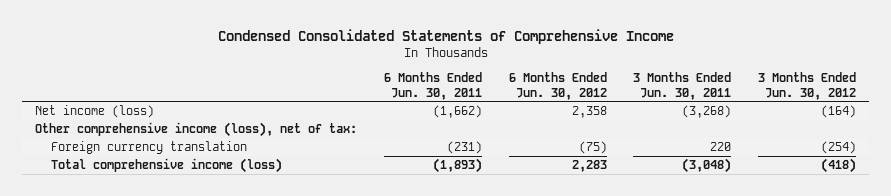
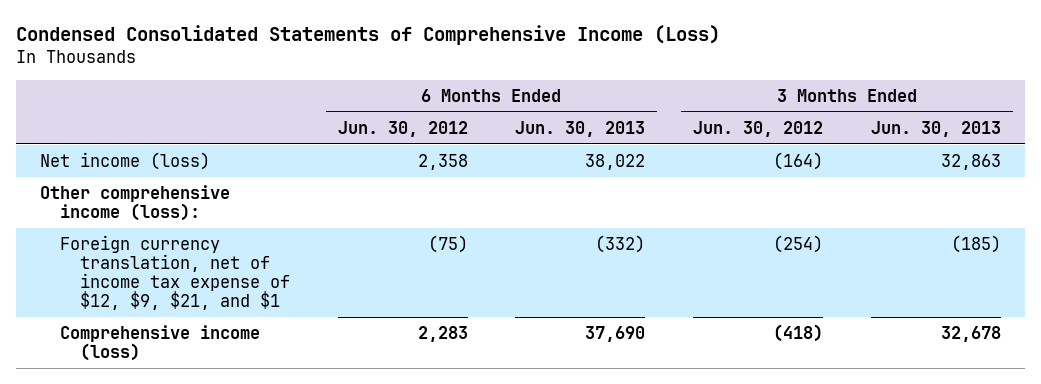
- Condensed Consolidated Statements of Comprehensive Income
+ Condensed Consolidated Statements of Comprehensive Income (Loss)
- | 6 Months Ended Jun. 30, 2011 | 6 Months Ended Jun. 30, 2012 | 3 Months Ended Jun. 30, 2011 | 3 Months Ended Jun. 30, 2012
+ | 6 Months Ended Jun. 30, 2012 | 6 Months Ended Jun. 30, 2013 | 3 Months Ended Jun. 30, 2012 | 3 Months Ended Jun. 30, 2013
- Other comprehensive income (loss), net of tax:
- Foreign currency translation | (231) | (75) | 220 | (254)
- Total comprehensive income (loss) | (1,893) | 2,283 | (3,048) | (418)
+ Other comprehensive income (loss):
+ Foreign currency translation, net of income tax expense of $12, $9, $21, and $1 | (75) | (332) | (254) | (185)
+ Comprehensive income (loss) | 2,283 | 37,690 | (418) | 32,678

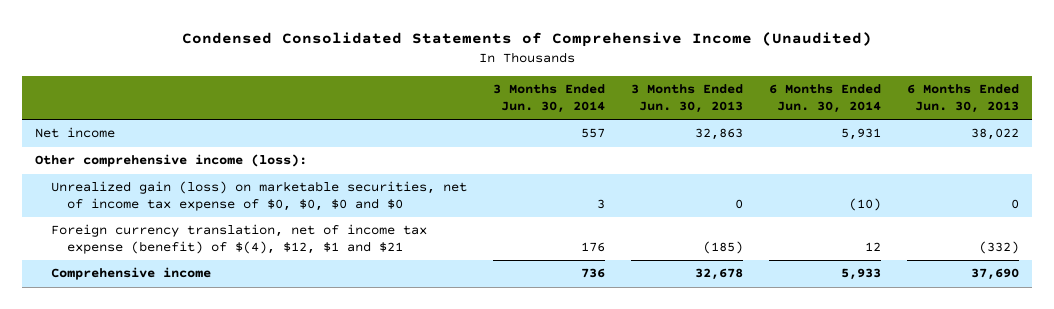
- Condensed Consolidated Statements of Comprehensive Income (Loss)
+ Condensed Consolidated Statements of Comprehensive Income (Unaudited)
- | 6 Months Ended Jun. 30, 2012 | 6 Months Ended Jun. 30, 2013 | 3 Months Ended Jun. 30, 2012 | 3 Months Ended Jun. 30, 2013
+ | 3 Months Ended Jun. 30, 2014 | 3 Months Ended Jun. 30, 2013 | 6 Months Ended Jun. 30, 2014 | 6 Months Ended Jun. 30, 2013
- Net income (loss) | 2,358 | 38,022 | (164) | 32,863
+ Net income | 557 | 32,863 | 5,931 | 38,022
- Foreign currency translation, net of income tax expense of $12, $9, $21, and $1 | (75) | (332) | (254) | (185)
- Comprehensive income (loss) | 2,283 | 37,690 | (418) | 32,678
+ Unrealized gain (loss) on marketable securities, net of income tax expense of $0, $0, $0 and $0 | 3 | 0 | (10) | 0
+ Foreign currency translation, net of income tax expense (benefit) of $(4), $12, $1 and $21 | 176 | (185) | 12 | (332)
+ Comprehensive income | 736 | 32,678 | 5,933 | 37,690

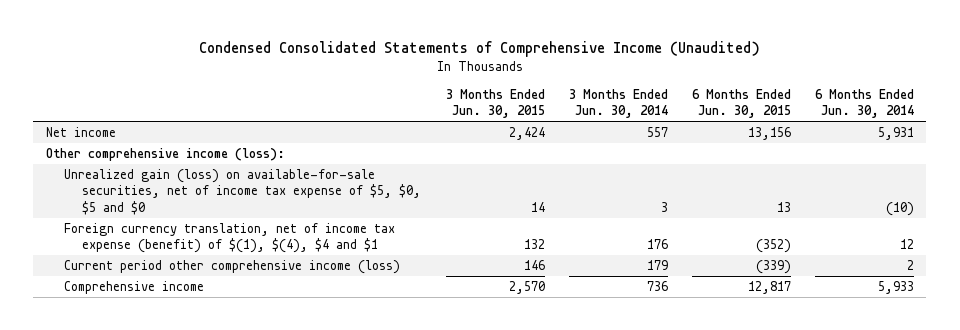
- | 3 Months Ended Jun. 30, 2014 | 3 Months Ended Jun. 30, 2013 | 6 Months Ended Jun. 30, 2014 | 6 Months Ended Jun. 30, 2013
+ | 3 Months Ended Jun. 30, 2015 | 3 Months Ended Jun. 30, 2014 | 6 Months Ended Jun. 30, 2015 | 6 Months Ended Jun. 30, 2014
- Unrealized gain (loss) on marketable securities, net of income tax expense of $0, $0, $0 and $0 | 3 | 0 | (10) | 0
- Foreign currency translation, net of income tax expense (benefit) of $(4), $12, $1 and $21 | 176 | (185) | 12 | (332)
+ Unrealized gain (loss) on available-for-sale securities, net of income tax expense of $5, $0, $5 and $0 | 14 | 3 | 13 | (10)
+ Foreign currency translation, net of income tax expense (benefit) of $(1), $(4), $4 and $1 | 132 | 176 | (352) | 12
+ Current period other comprehensive income (loss) | 146 | 179 | (339) | 2

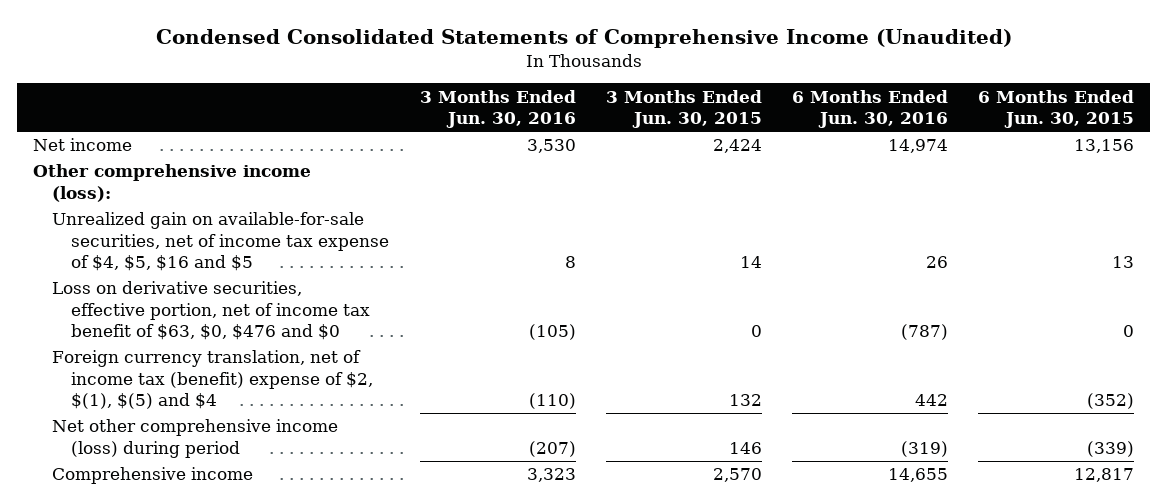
- | 3 Months Ended Jun. 30, 2015 | 3 Months Ended Jun. 30, 2014 | 6 Months Ended Jun. 30, 2015 | 6 Months Ended Jun. 30, 2014
+ | 3 Months Ended Jun. 30, 2016 | 3 Months Ended Jun. 30, 2015 | 6 Months Ended Jun. 30, 2016 | 6 Months Ended Jun. 30, 2015
- Unrealized gain (loss) on available-for-sale securities, net of income tax expense of $5, $0, $5 and $0 | 14 | 3 | 13 | (10)
- Foreign currency translation, net of income tax expense (benefit) of $(1), $(4), $4 and $1 | 132 | 176 | (352) | 12
- Current period other comprehensive income (loss) | 146 | 179 | (339) | 2
+ Unrealized gain on available-for-sale securities, net of income tax expense of $4, $5, $16 and $5 | 8 | 14 | 26 | 13
+ Loss on derivative securities, effective portion, net of income tax benefit of $63, $0, $476 and $0 | (105) | 0 | (787) | 0
+ Foreign currency translation, net of income tax (benefit) expense of $2, $(1), $(5) and $4 | (110) | 132 | 442 | (352)
+ Net other comprehensive income (loss) during period | (207) | 146 | (319) | (339)

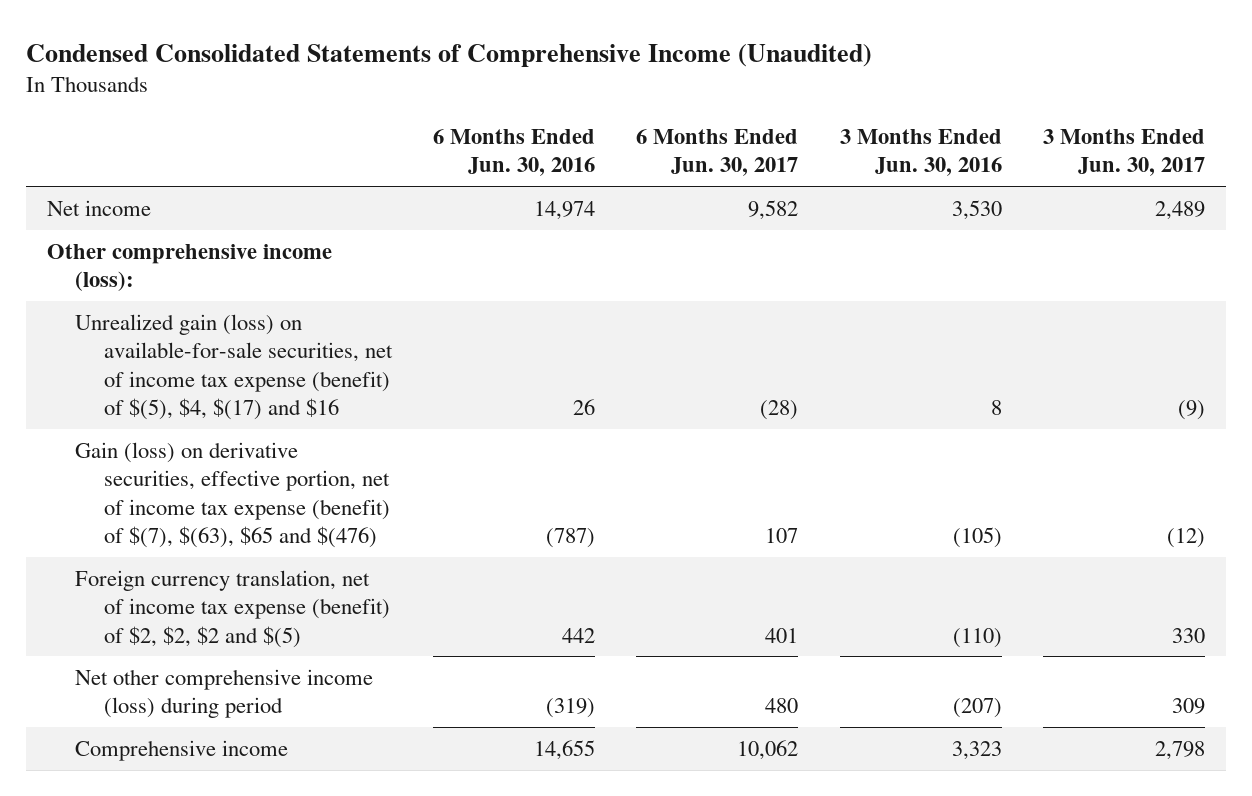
- | 3 Months Ended Jun. 30, 2016 | 3 Months Ended Jun. 30, 2015 | 6 Months Ended Jun. 30, 2016 | 6 Months Ended Jun. 30, 2015
+ | 6 Months Ended Jun. 30, 2016 | 6 Months Ended Jun. 30, 2017 | 3 Months Ended Jun. 30, 2016 | 3 Months Ended Jun. 30, 2017
- Unrealized gain on available-for-sale securities, net of income tax expense of $4, $5, $16 and $5 | 8 | 14 | 26 | 13
- Loss on derivative securities, effective portion, net of income tax benefit of $63, $0, $476 and $0 | (105) | 0 | (787) | 0
- Foreign currency translation, net of income tax (benefit) expense of $2, $(1), $(5) and $4 | (110) | 132 | 442 | (352)
+ Unrealized gain (loss) on available-for-sale securities, net of income tax expense (benefit) of $(5), $4, $(17) and $16 | 26 | (28) | 8 | (9)
+ Gain (loss) on derivative securities, effective portion, net of income tax expense (benefit) of $(7), $(63), $65 and $(476) | (787) | 107 | (105) | (12)
+ Foreign currency translation, net of income tax expense (benefit) of $2, $2, $2 and $(5) | 442 | 401 | (110) | 330

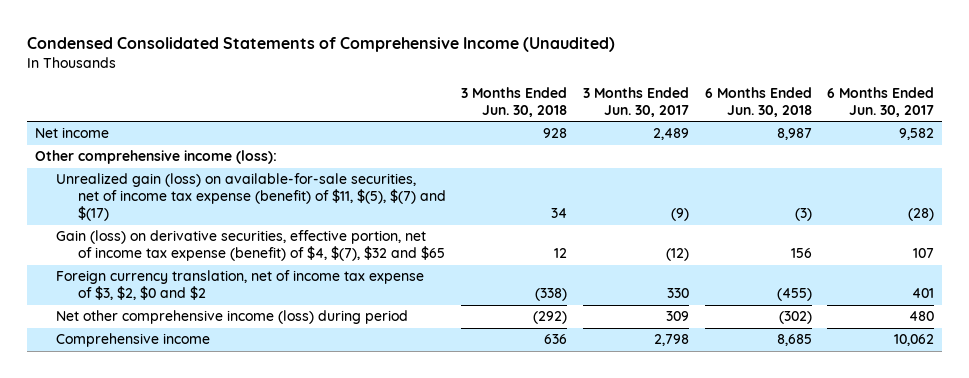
- | 6 Months Ended Jun. 30, 2016 | 6 Months Ended Jun. 30, 2017 | 3 Months Ended Jun. 30, 2016 | 3 Months Ended Jun. 30, 2017
+ | 3 Months Ended Jun. 30, 2018 | 3 Months Ended Jun. 30, 2017 | 6 Months Ended Jun. 30, 2018 | 6 Months Ended Jun. 30, 2017
- Unrealized gain (loss) on available-for-sale securities, net of income tax expense (benefit) of $(5), $4, $(17) and $16 | 26 | (28) | 8 | (9)
- Gain (loss) on derivative securities, effective portion, net of income tax expense (benefit) of $(7), $(63), $65 and $(476) | (787) | 107 | (105) | (12)
- Foreign currency translation, net of income tax expense (benefit) of $2, $2, $2 and $(5) | 442 | 401 | (110) | 330
+ Unrealized gain (loss) on available-for-sale securities, net of income tax expense (benefit) of $11, $(5), $(7) and $(17) | 34 | (9) | (3) | (28)
+ Gain (loss) on derivative securities, effective portion, net of income tax expense (benefit) of $4, $(7), $32 and $65 | 12 | (12) | 156 | 107
+ Foreign currency translation, net of income tax expense of $3, $2, $0 and $2 | (338) | 330 | (455) | 401

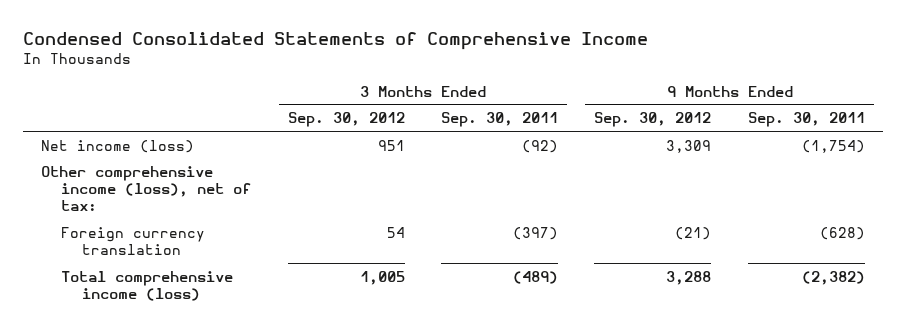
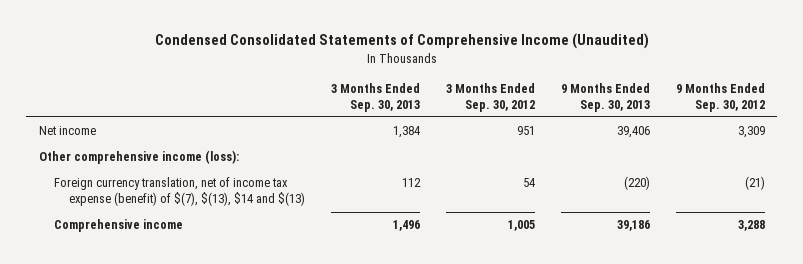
- Condensed Consolidated Statements of Comprehensive Income
+ Condensed Consolidated Statements of Comprehensive Income (Unaudited)
- | 3 Months Ended Sep. 30, 2012 | 3 Months Ended Sep. 30, 2011 | 9 Months Ended Sep. 30, 2012 | 9 Months Ended Sep. 30, 2011
+ | 3 Months Ended Sep. 30, 2013 | 3 Months Ended Sep. 30, 2012 | 9 Months Ended Sep. 30, 2013 | 9 Months Ended Sep. 30, 2012
- Net income (loss) | 951 | (92) | 3,309 | (1,754)
- Other comprehensive income (loss), net of tax:
- Foreign currency translation | 54 | (397) | (21) | (628)
- Total comprehensive income (loss) | 1,005 | (489) | 3,288 | (2,382)
+ Net income | 1,384 | 951 | 39,406 | 3,309
+ Other comprehensive income (loss):
+ Foreign currency translation, net of income tax expense (benefit) of $(7), $(13), $14 and $(13) | 112 | 54 | (220) | (21)
+ Comprehensive income | 1,496 | 1,005 | 39,186 | 3,288

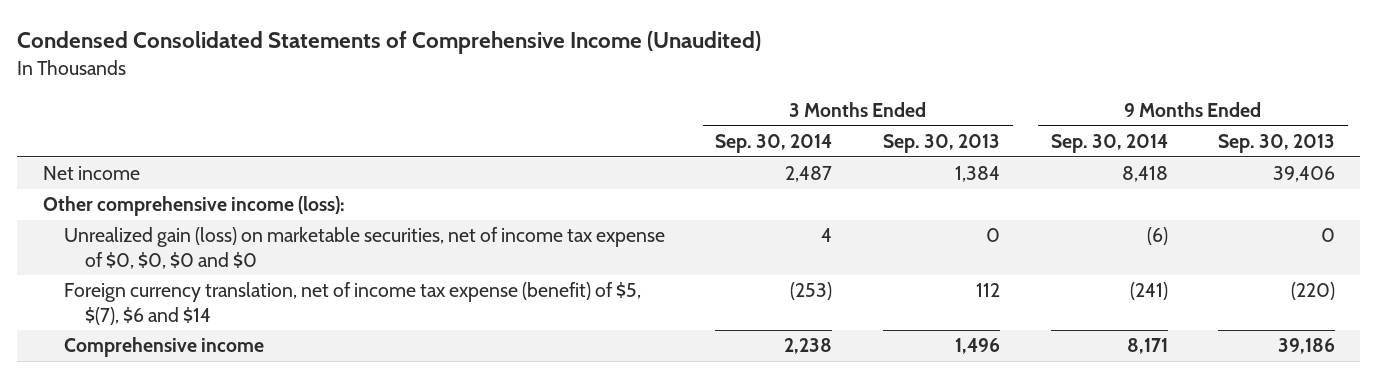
- | 3 Months Ended Sep. 30, 2013 | 3 Months Ended Sep. 30, 2012 | 9 Months Ended Sep. 30, 2013 | 9 Months Ended Sep. 30, 2012
+ | 3 Months Ended Sep. 30, 2014 | 3 Months Ended Sep. 30, 2013 | 9 Months Ended Sep. 30, 2014 | 9 Months Ended Sep. 30, 2013
- Foreign currency translation, net of income tax expense (benefit) of $(7), $(13), $14 and $(13) | 112 | 54 | (220) | (21)
+ Unrealized gain (loss) on marketable securities, net of income tax expense of $0, $0, $0 and $0 | 4 | 0 | (6) | 0
+ Foreign currency translation, net of income tax expense (benefit) of $5, $(7), $6 and $14 | (253) | 112 | (241) | (220)

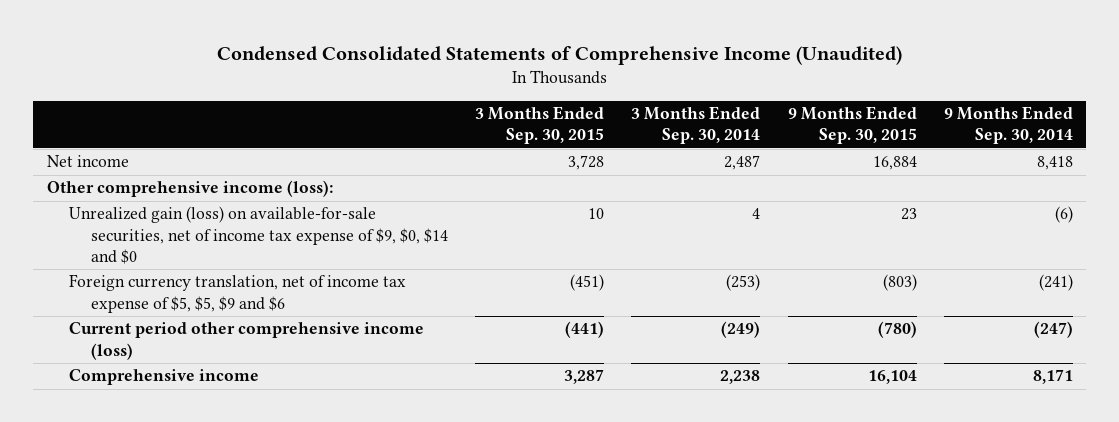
- | 3 Months Ended Sep. 30, 2014 | 3 Months Ended Sep. 30, 2013 | 9 Months Ended Sep. 30, 2014 | 9 Months Ended Sep. 30, 2013
+ | 3 Months Ended Sep. 30, 2015 | 3 Months Ended Sep. 30, 2014 | 9 Months Ended Sep. 30, 2015 | 9 Months Ended Sep. 30, 2014
- Unrealized gain (loss) on marketable securities, net of income tax expense of $0, $0, $0 and $0 | 4 | 0 | (6) | 0
- Foreign currency translation, net of income tax expense (benefit) of $5, $(7), $6 and $14 | (253) | 112 | (241) | (220)
+ Unrealized gain (loss) on available-for-sale securities, net of income tax expense of $9, $0, $14 and $0 | 10 | 4 | 23 | (6)
+ Foreign currency translation, net of income tax expense of $5, $5, $9 and $6 | (451) | (253) | (803) | (241)
+ Current period other comprehensive income (loss) | (441) | (249) | (780) | (247)

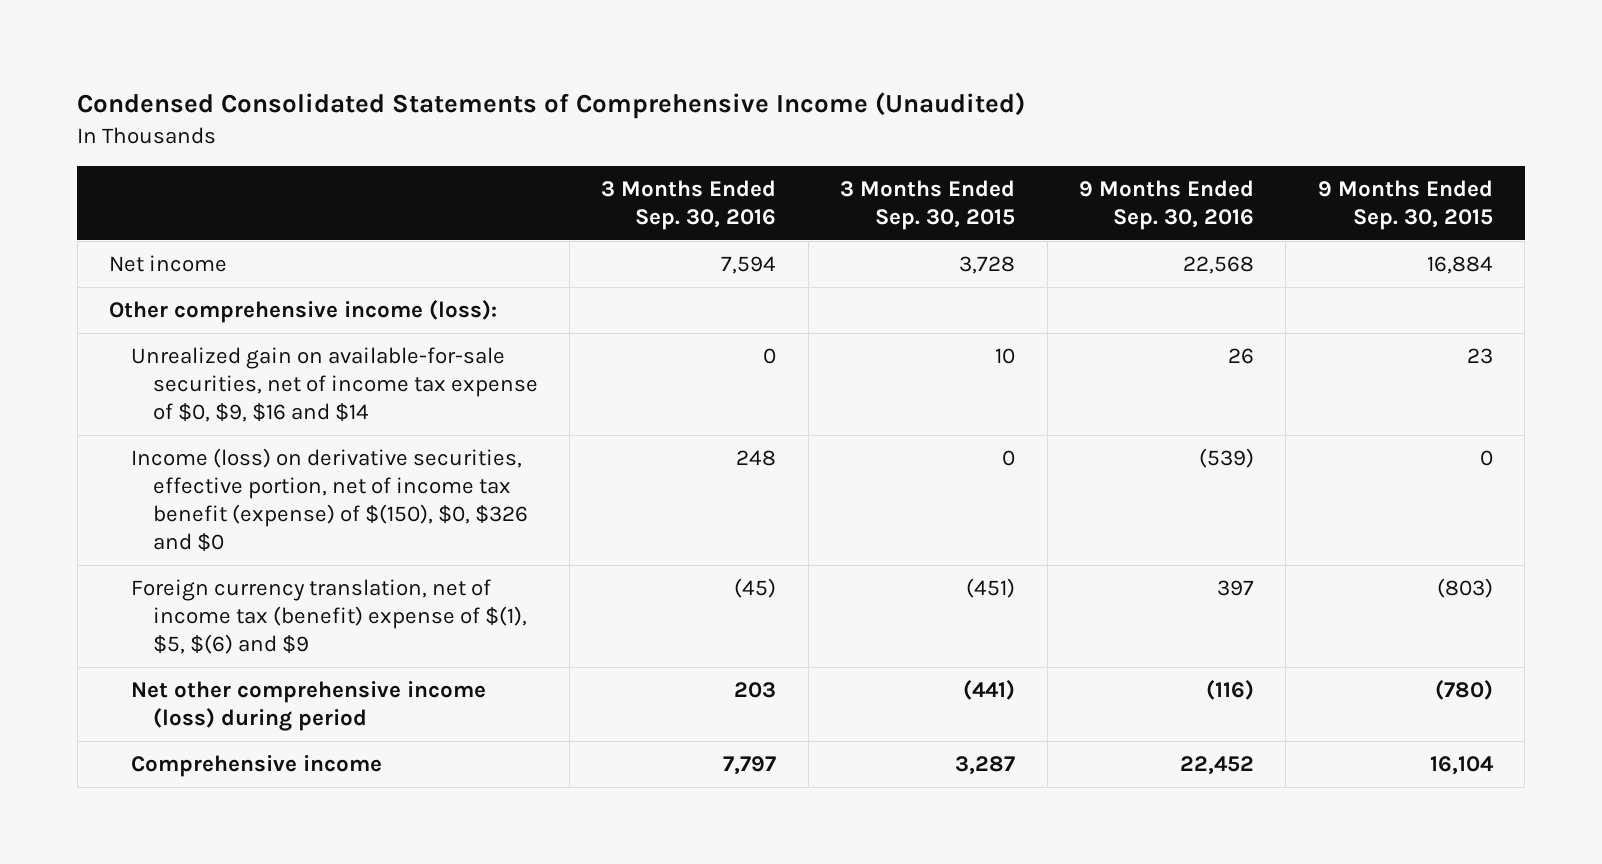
- | 3 Months Ended Sep. 30, 2015 | 3 Months Ended Sep. 30, 2014 | 9 Months Ended Sep. 30, 2015 | 9 Months Ended Sep. 30, 2014
+ | 3 Months Ended Sep. 30, 2016 | 3 Months Ended Sep. 30, 2015 | 9 Months Ended Sep. 30, 2016 | 9 Months Ended Sep. 30, 2015
- Unrealized gain (loss) on available-for-sale securities, net of income tax expense of $9, $0, $14 and $0 | 10 | 4 | 23 | (6)
- Foreign currency translation, net of income tax expense of $5, $5, $9 and $6 | (451) | (253) | (803) | (241)
- Current period other comprehensive income (loss) | (441) | (249) | (780) | (247)
+ Unrealized gain on available-for-sale securities, net of income tax expense of $0, $9, $16 and $14 | 0 | 10 | 26 | 23
+ Income (loss) on derivative securities, effective portion, net of income tax benefit (expense) of $(150), $0, $326 and $0 | 248 | 0 | (539) | 0
+ Foreign currency translation, net of income tax (benefit) expense of $(1), $5, $(6) and $9 | (45) | (451) | 397 | (803)
+ Net other comprehensive income (loss) during period | 203 | (441) | (116) | (780)

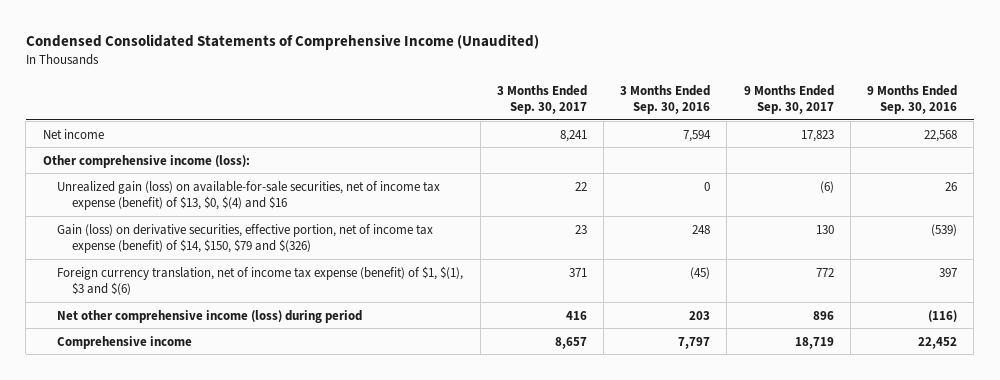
- | 3 Months Ended Sep. 30, 2016 | 3 Months Ended Sep. 30, 2015 | 9 Months Ended Sep. 30, 2016 | 9 Months Ended Sep. 30, 2015
+ | 3 Months Ended Sep. 30, 2017 | 3 Months Ended Sep. 30, 2016 | 9 Months Ended Sep. 30, 2017 | 9 Months Ended Sep. 30, 2016
- Unrealized gain on available-for-sale securities, net of income tax expense of $0, $9, $16 and $14 | 0 | 10 | 26 | 23
- Income (loss) on derivative securities, effective portion, net of income tax benefit (expense) of $(150), $0, $326 and $0 | 248 | 0 | (539) | 0
- Foreign currency translation, net of income tax (benefit) expense of $(1), $5, $(6) and $9 | (45) | (451) | 397 | (803)
+ Unrealized gain (loss) on available-for-sale securities, net of income tax expense (benefit) of $13, $0, $(4) and $16 | 22 | 0 | (6) | 26
+ Gain (loss) on derivative securities, effective portion, net of income tax expense (benefit) of $14, $150, $79 and $(326) | 23 | 248 | 130 | (539)
+ Foreign currency translation, net of income tax expense (benefit) of $1, $(1), $3 and $(6) | 371 | (45) | 772 | 397

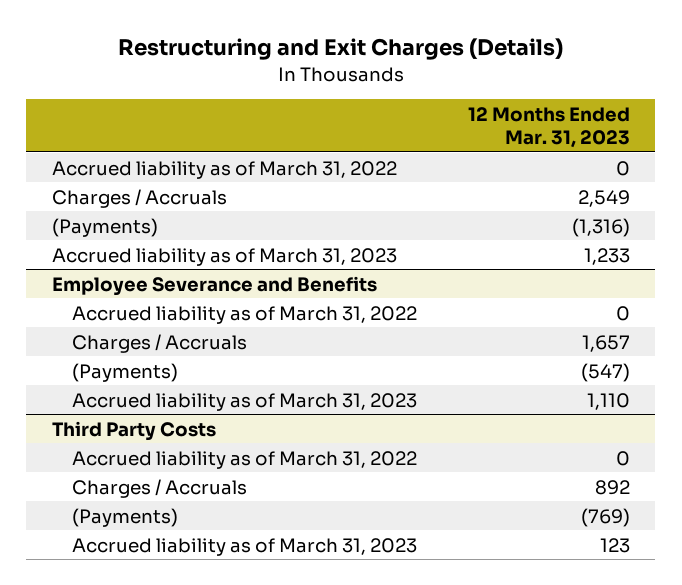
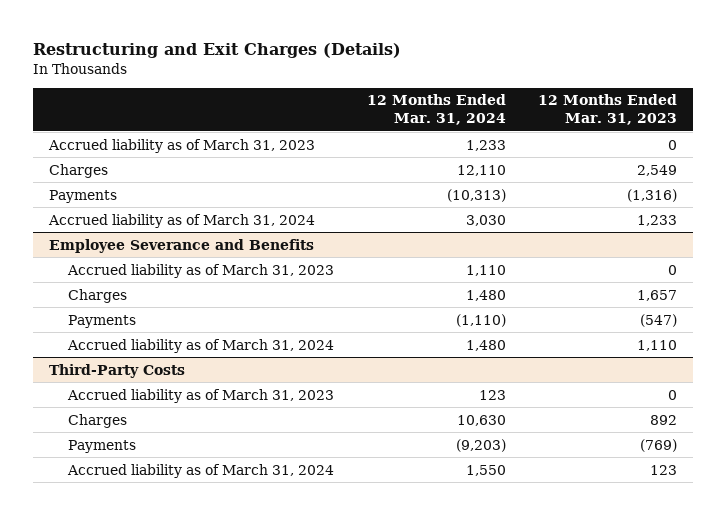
- | 12 Months Ended Mar. 31, 2023
+ | 12 Months Ended Mar. 31, 2024 | 12 Months Ended Mar. 31, 2023
- Accrued liability as of March 31, 2022 | 0
- Charges / Accruals | 2,549
- (Payments) | (1,316)
- Accrued liability as of March 31, 2023 | 1,233
+ Accrued liability as of March 31, 2023 | 1,233 | 0
+ Charges | 12,110 | 2,549
+ Payments | (10,313) | (1,316)
+ Accrued liability as of March 31, 2024 | 3,030 | 1,233
@ Employee Severance and Benefits
- Accrued liability as of March 31, 2022 | 0
- Charges / Accruals | 1,657
- (Payments) | (547)
- Accrued liability as of March 31, 2023 | 1,110
- Third Party Costs
- Accrued liability as of March 31, 2022 | 0
- Charges / Accruals | 892
- (Payments) | (769)
- Accrued liability as of March 31, 2023 | 123
@ Employee Severance and Benefits
+ Accrued liability as of March 31, 2023 | 1,110 | 0
+ Charges | 1,480 | 1,657
+ Payments | (1,110) | (547)
+ Accrued liability as of March 31, 2024 | 1,480 | 1,110
+ Third-Party Costs
+ Accrued liability as of March 31, 2023 | 123 | 0
+ Charges | 10,630 | 892
+ Payments | (9,203) | (769)
+ Accrued liability as of March 31, 2024 | 1,550 | 123

